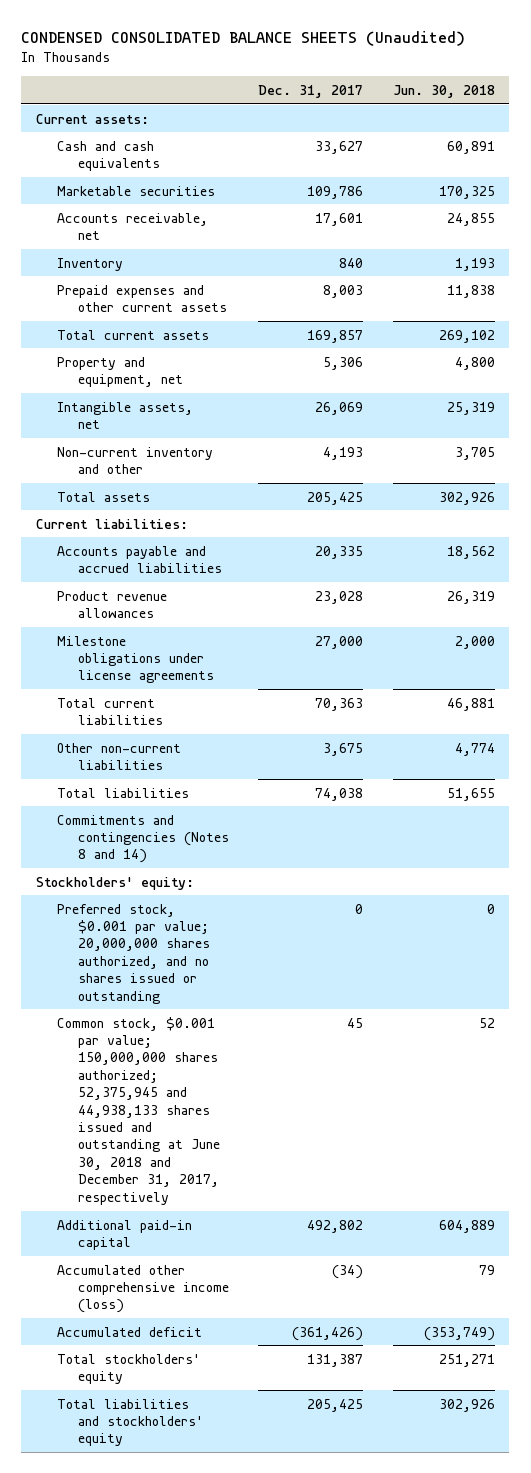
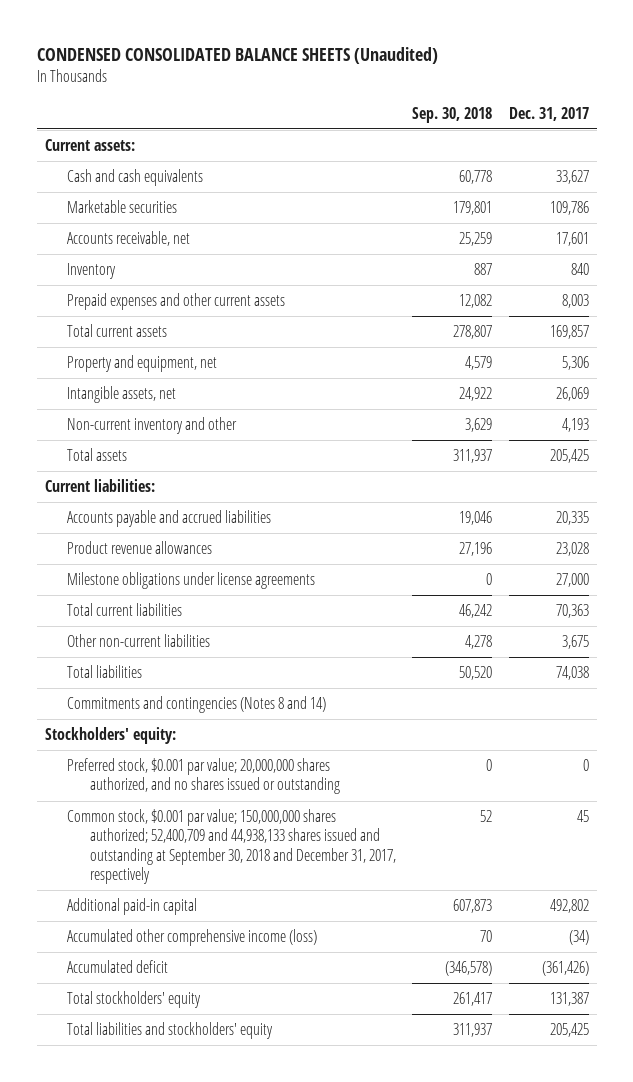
- | Dec. 31, 2017 | Jun. 30, 2018
+ | Sep. 30, 2018 | Dec. 31, 2017
- Common stock, $0.001 par value; 150,000,000 shares authorized; 52,375,945 and 44,938,133 shares issued and outstanding at June 30, 2018 and December 31, 2017, respectively | 45 | 52
+ Common stock, $0.001 par value; 150,000,000 shares authorized; 52,400,709 and 44,938,133 shares issued and outstanding at September 30, 2018 and December 31, 2017, respectively | 52 | 45

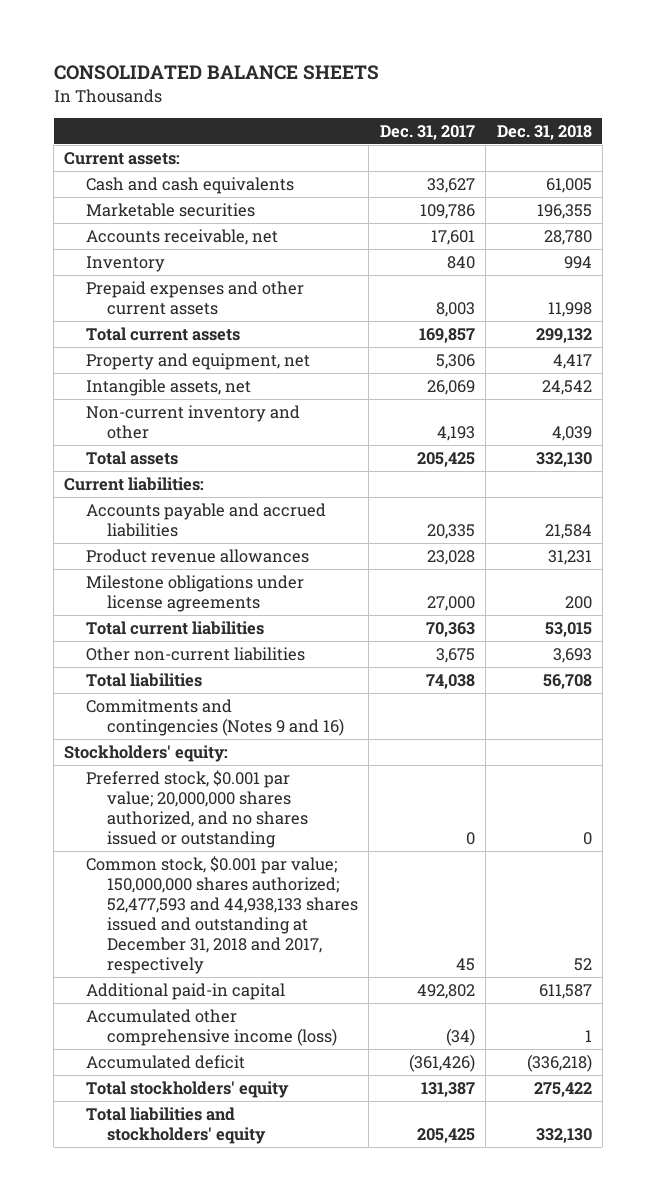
- CONDENSED CONSOLIDATED BALANCE SHEETS (Unaudited)
+ CONSOLIDATED BALANCE SHEETS
- | Sep. 30, 2018 | Dec. 31, 2017
+ | Dec. 31, 2017 | Dec. 31, 2018
- Commitments and contingencies (Notes 8 and 14)
+ Commitments and contingencies (Notes 9 and 16)
- Common stock, $0.001 par value; 150,000,000 shares authorized; 52,400,709 and 44,938,133 shares issued and outstanding at September 30, 2018 and December 31, 2017, respectively | 52 | 45
+ Common stock, $0.001 par value; 150,000,000 shares authorized; 52,477,593 and 44,938,133 shares issued and outstanding at December 31, 2018 and 2017, respectively | 45 | 52

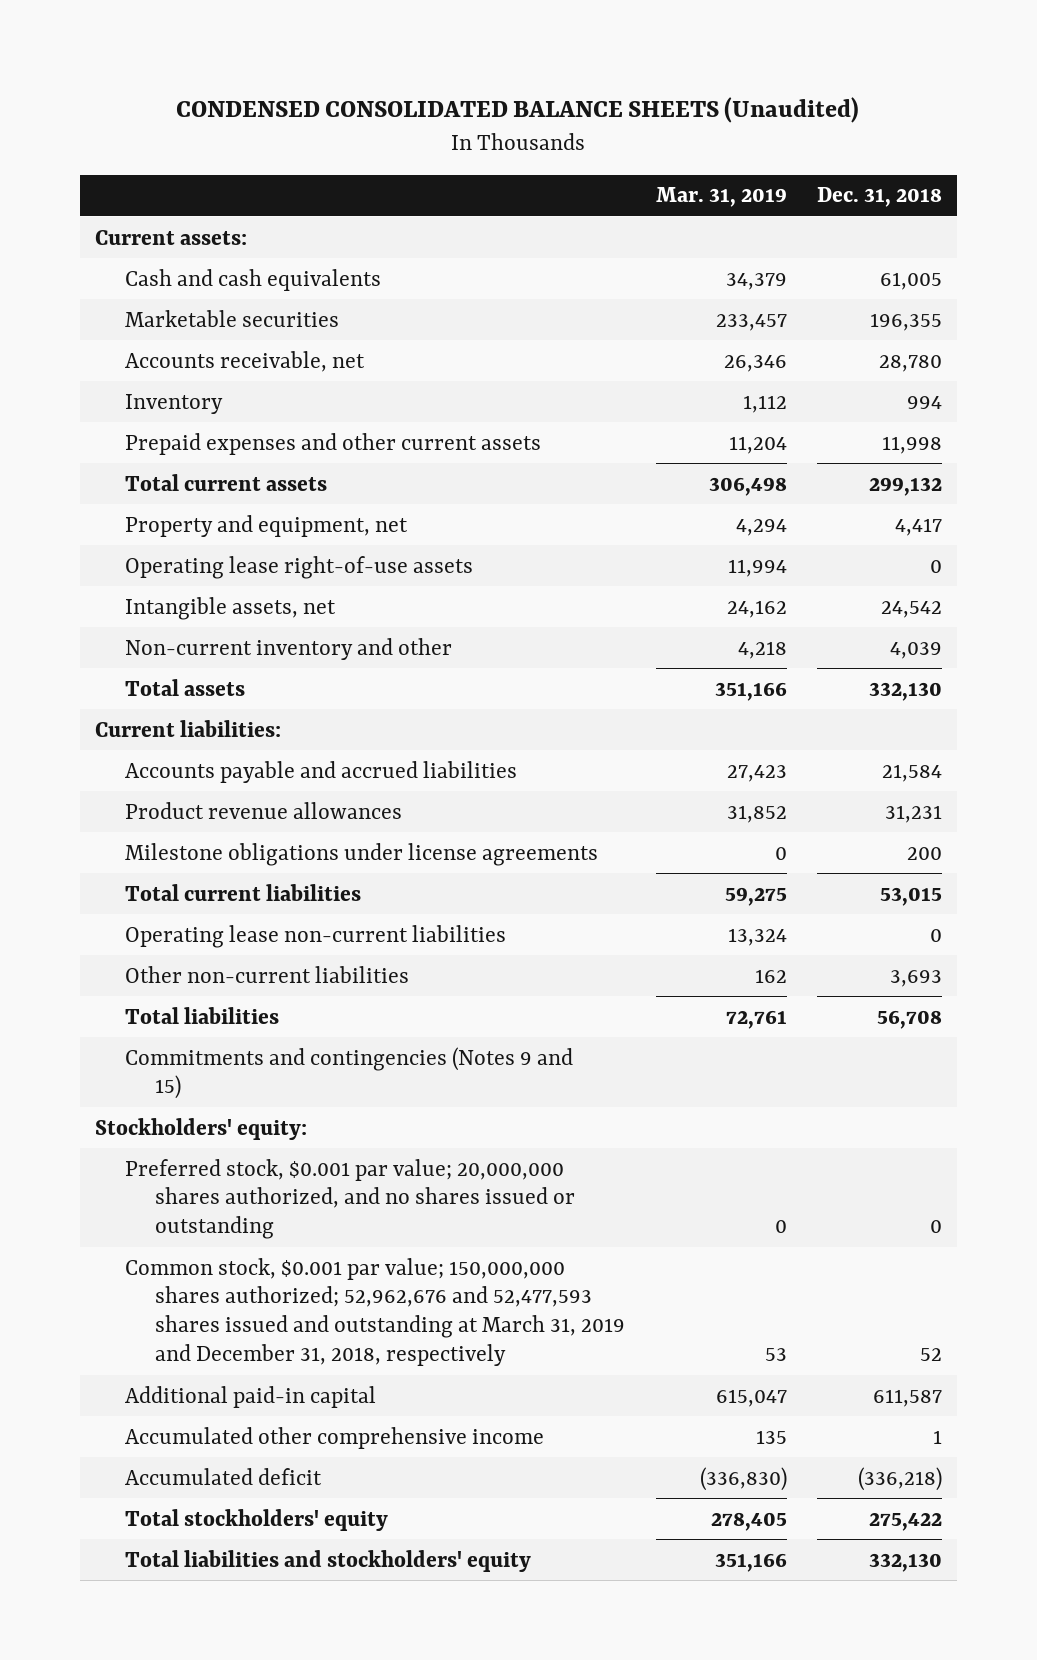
- CONSOLIDATED BALANCE SHEETS
+ CONDENSED CONSOLIDATED BALANCE SHEETS (Unaudited)
- | Dec. 31, 2017 | Dec. 31, 2018
+ | Mar. 31, 2019 | Dec. 31, 2018
+ Operating lease right-of-use assets | 11,994 | 0
+ Operating lease non-current liabilities | 13,324 | 0
- Commitments and contingencies (Notes 9 and 16)
+ Commitments and contingencies (Notes 9 and 15)
- Common stock, $0.001 par value; 150,000,000 shares authorized; 52,477,593 and 44,938,133 shares issued and outstanding at December 31, 2018 and 2017, respectively | 45 | 52
+ Common stock, $0.001 par value; 150,000,000 shares authorized; 52,962,676 and 52,477,593 shares issued and outstanding at March 31, 2019 and December 31, 2018, respectively | 53 | 52
- Accumulated other comprehensive income (loss) | (34) | 1
+ Accumulated other comprehensive income | 135 | 1

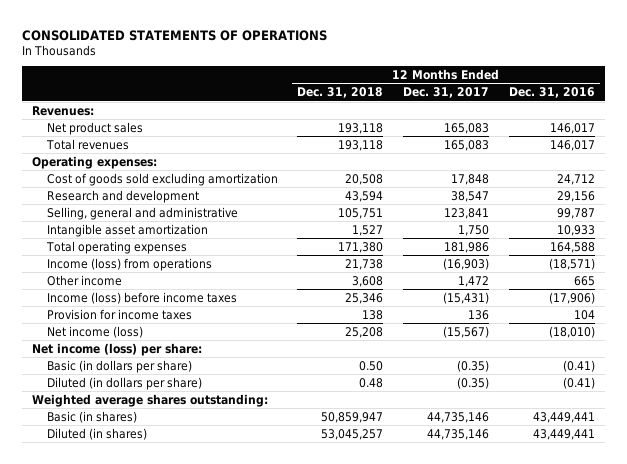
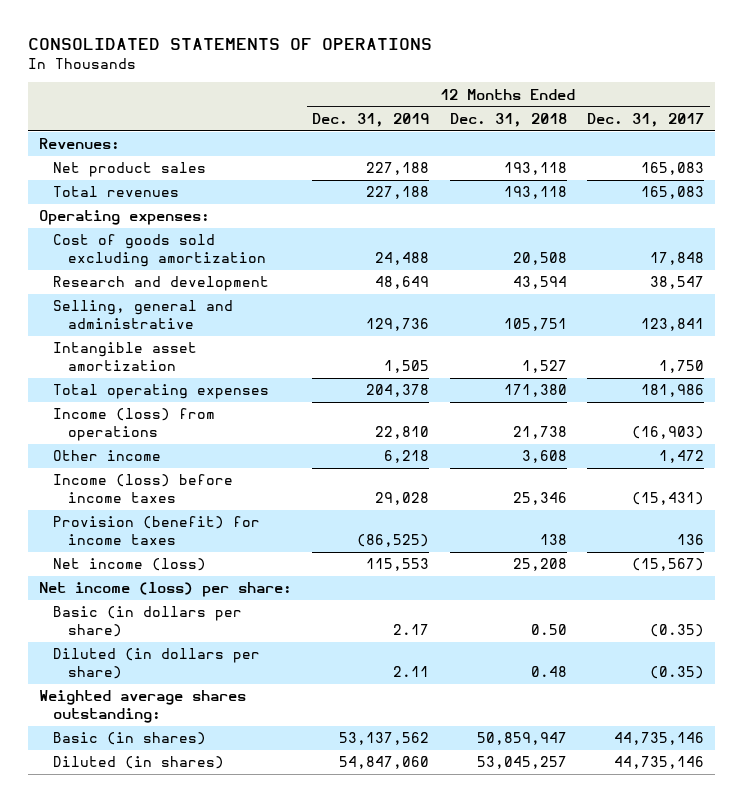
- | 12 Months Ended Dec. 31, 2018 | 12 Months Ended Dec. 31, 2017 | 12 Months Ended Dec. 31, 2016
+ | 12 Months Ended Dec. 31, 2019 | 12 Months Ended Dec. 31, 2018 | 12 Months Ended Dec. 31, 2017
- Provision for income taxes | 138 | 136 | 104
+ Provision (benefit) for income taxes | (86,525) | 138 | 136

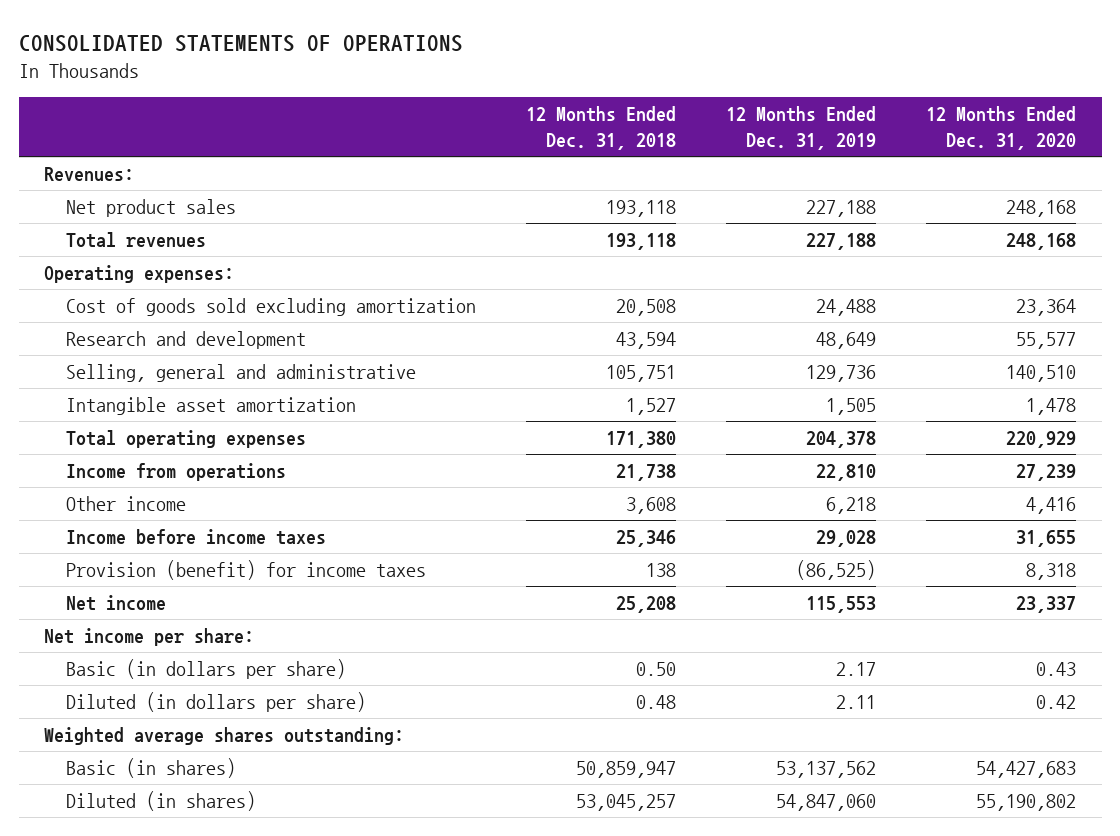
- | 12 Months Ended Dec. 31, 2019 | 12 Months Ended Dec. 31, 2018 | 12 Months Ended Dec. 31, 2017
+ | 12 Months Ended Dec. 31, 2018 | 12 Months Ended Dec. 31, 2019 | 12 Months Ended Dec. 31, 2020
- Income (loss) from operations | 22,810 | 21,738 | (16,903)
+ Income from operations | 21,738 | 22,810 | 27,239
- Income (loss) before income taxes | 29,028 | 25,346 | (15,431)
+ Income before income taxes | 25,346 | 29,028 | 31,655
- Net income (loss) | 115,553 | 25,208 | (15,567)
- Net income (loss) per share:
+ Net income | 25,208 | 115,553 | 23,337
+ Net income per share:

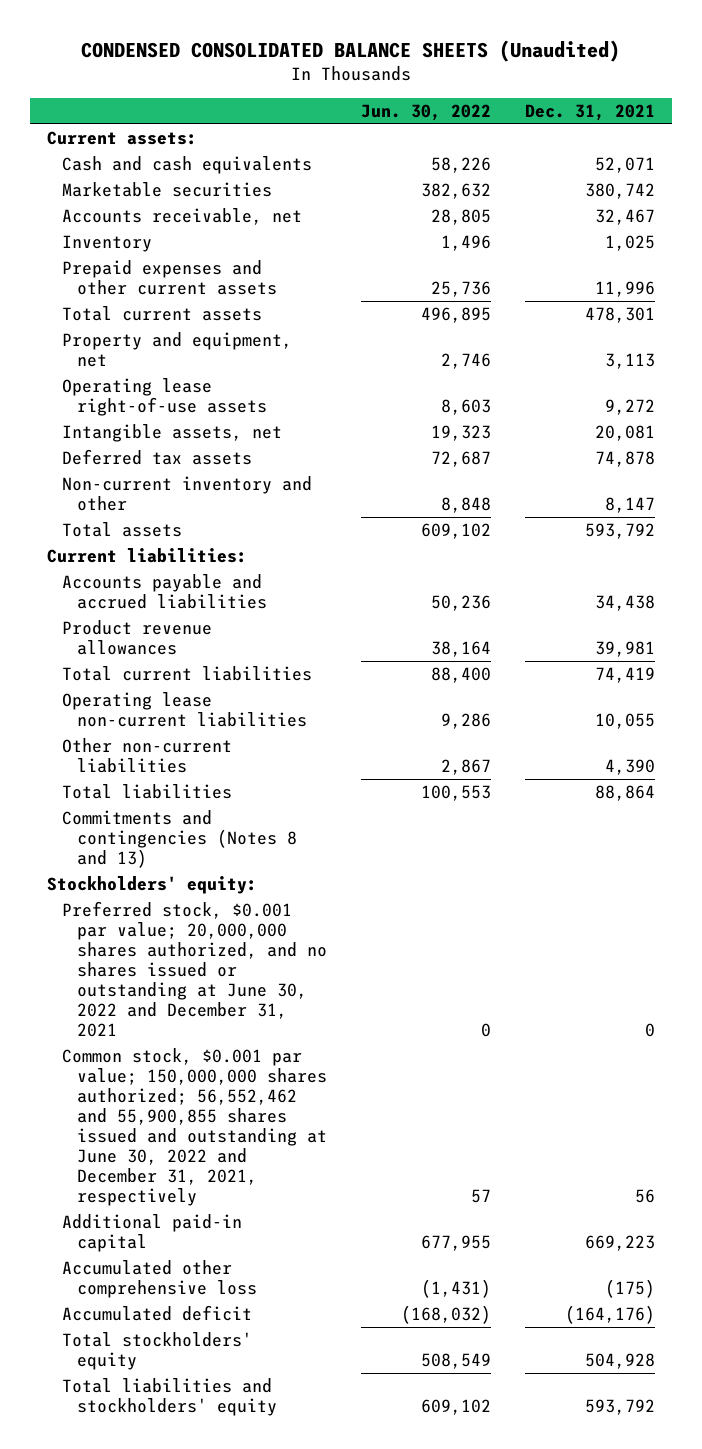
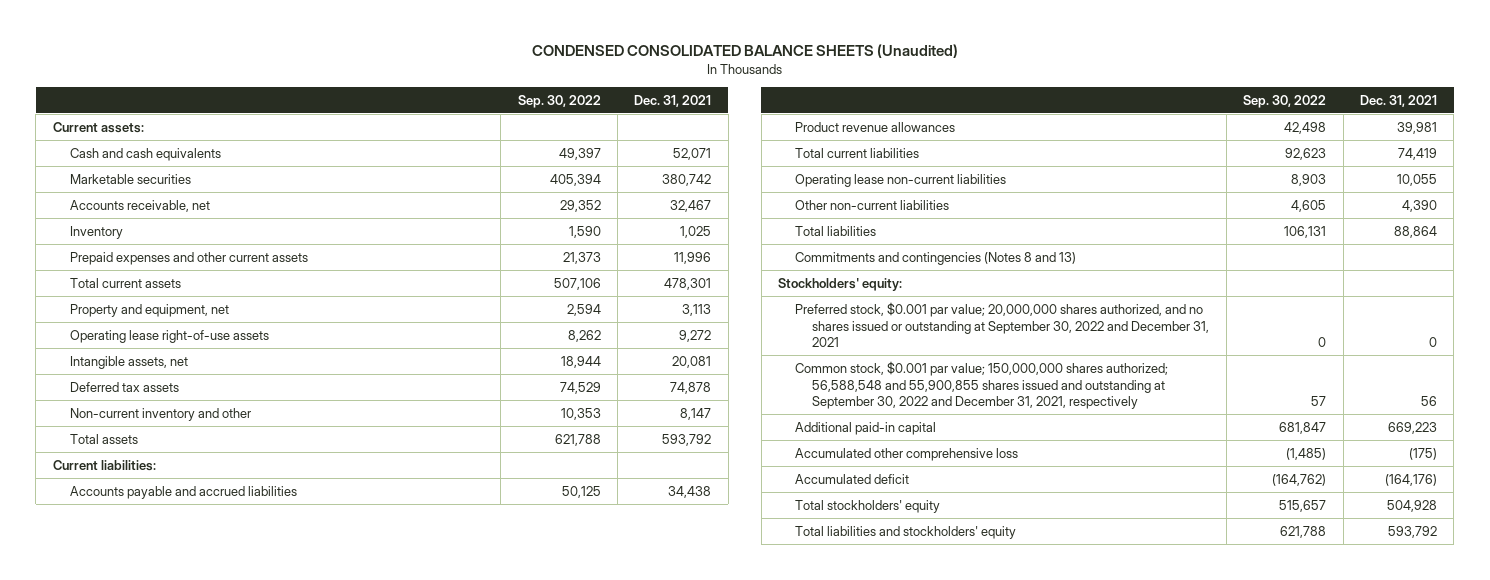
- | Jun. 30, 2022 | Dec. 31, 2021
+ | Sep. 30, 2022 | Dec. 31, 2021
- Preferred stock, $0.001 par value; 20,000,000 shares authorized, and no shares issued or outstanding at June 30, 2022 and December 31, 2021 | 0 | 0
- Common stock, $0.001 par value; 150,000,000 shares authorized; 56,552,462 and 55,900,855 shares issued and outstanding at June 30, 2022 and December 31, 2021, respectively | 57 | 56
+ Preferred stock, $0.001 par value; 20,000,000 shares authorized, and no shares issued or outstanding at September 30, 2022 and December 31, 2021 | 0 | 0
+ Common stock, $0.001 par value; 150,000,000 shares authorized; 56,588,548 and 55,900,855 shares issued and outstanding at September 30, 2022 and December 31, 2021, respectively | 57 | 56

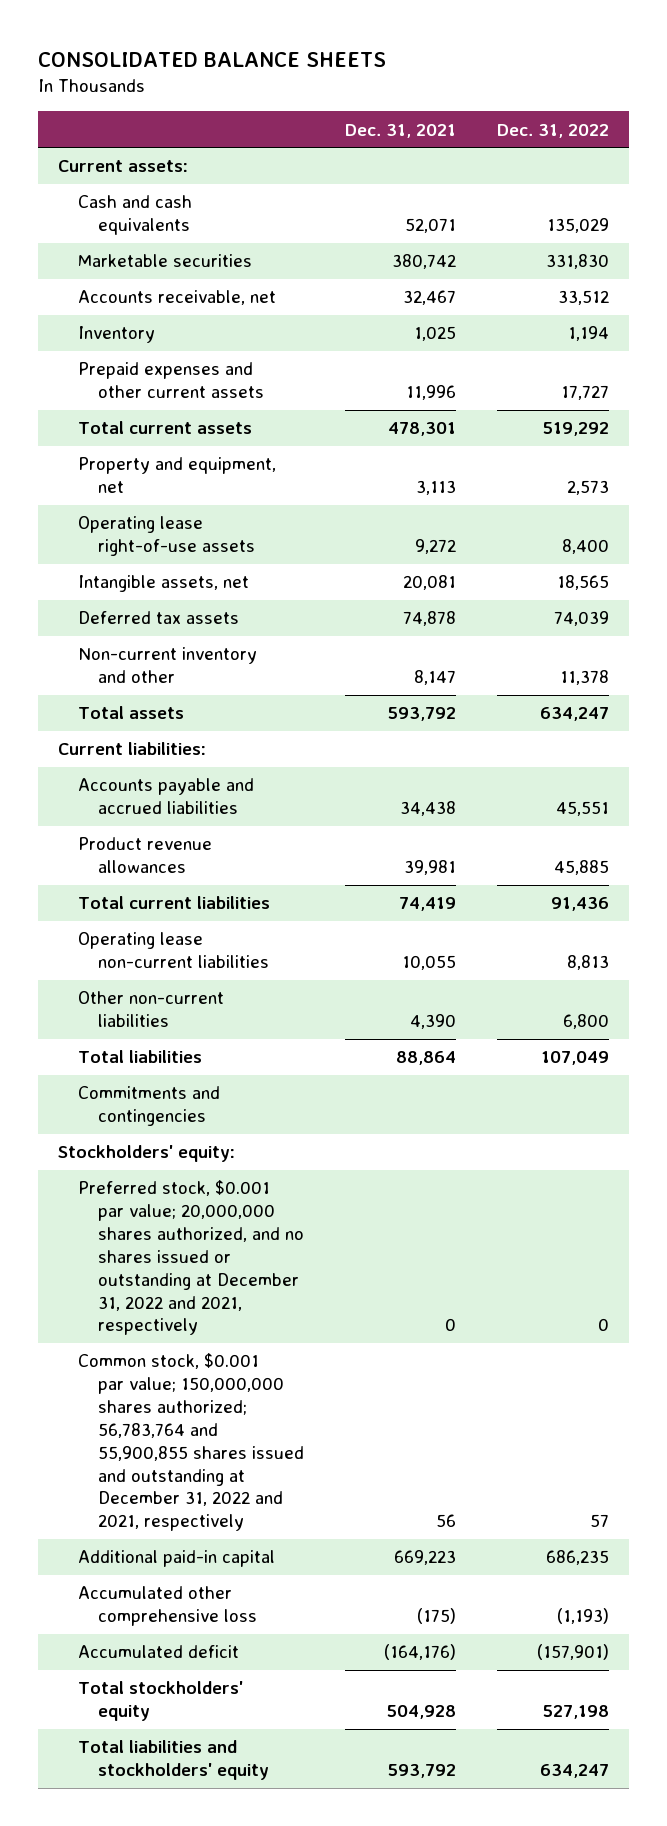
- CONDENSED CONSOLIDATED BALANCE SHEETS (Unaudited)
+ CONSOLIDATED BALANCE SHEETS
- | Sep. 30, 2022 | Dec. 31, 2021
+ | Dec. 31, 2021 | Dec. 31, 2022
- Commitments and contingencies (Notes 8 and 13)
+ Commitments and contingencies
- Preferred stock, $0.001 par value; 20,000,000 shares authorized, and no shares issued or outstanding at September 30, 2022 and December 31, 2021 | 0 | 0
- Common stock, $0.001 par value; 150,000,000 shares authorized; 56,588,548 and 55,900,855 shares issued and outstanding at September 30, 2022 and December 31, 2021, respectively | 57 | 56
+ Preferred stock, $0.001 par value; 20,000,000 shares authorized, and no shares issued or outstanding at December 31, 2022 and 2021, respectively | 0 | 0
+ Common stock, $0.001 par value; 150,000,000 shares authorized; 56,783,764 and 55,900,855 shares issued and outstanding at December 31, 2022 and 2021, respectively | 56 | 57

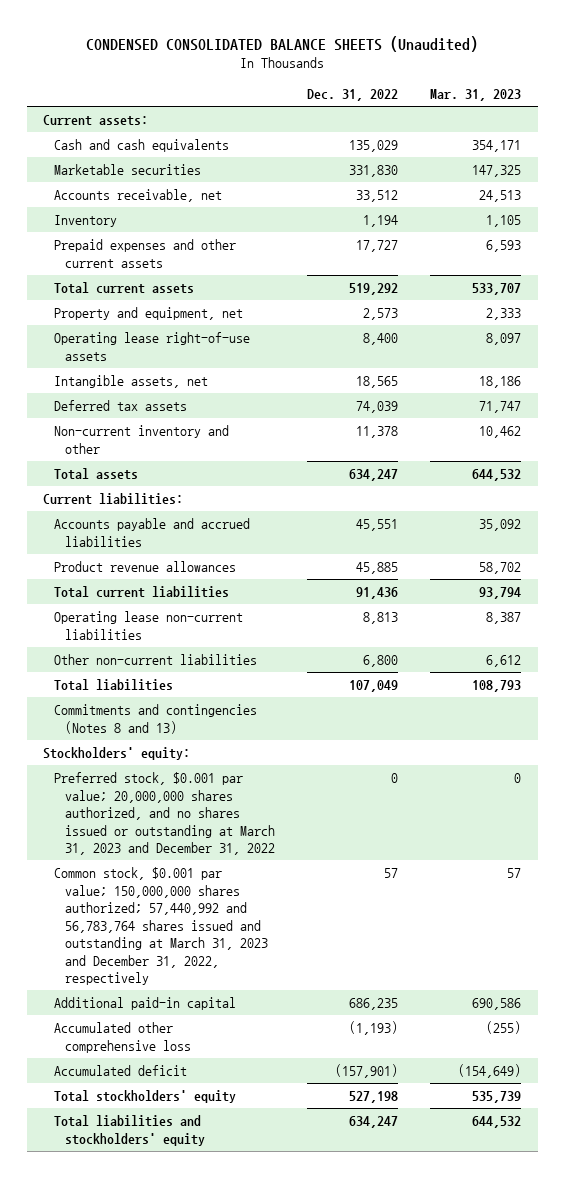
- CONSOLIDATED BALANCE SHEETS
+ CONDENSED CONSOLIDATED BALANCE SHEETS (Unaudited)
- | Dec. 31, 2021 | Dec. 31, 2022
+ | Dec. 31, 2022 | Mar. 31, 2023
- Commitments and contingencies
+ Commitments and contingencies (Notes 8 and 13)
- Preferred stock, $0.001 par value; 20,000,000 shares authorized, and no shares issued or outstanding at December 31, 2022 and 2021, respectively | 0 | 0
- Common stock, $0.001 par value; 150,000,000 shares authorized; 56,783,764 and 55,900,855 shares issued and outstanding at December 31, 2022 and 2021, respectively | 56 | 57
+ Preferred stock, $0.001 par value; 20,000,000 shares authorized, and no shares issued or outstanding at March 31, 2023 and December 31, 2022 | 0 | 0
+ Common stock, $0.001 par value; 150,000,000 shares authorized; 57,440,992 and 56,783,764 shares issued and outstanding at March 31, 2023 and December 31, 2022, respectively | 57 | 57

